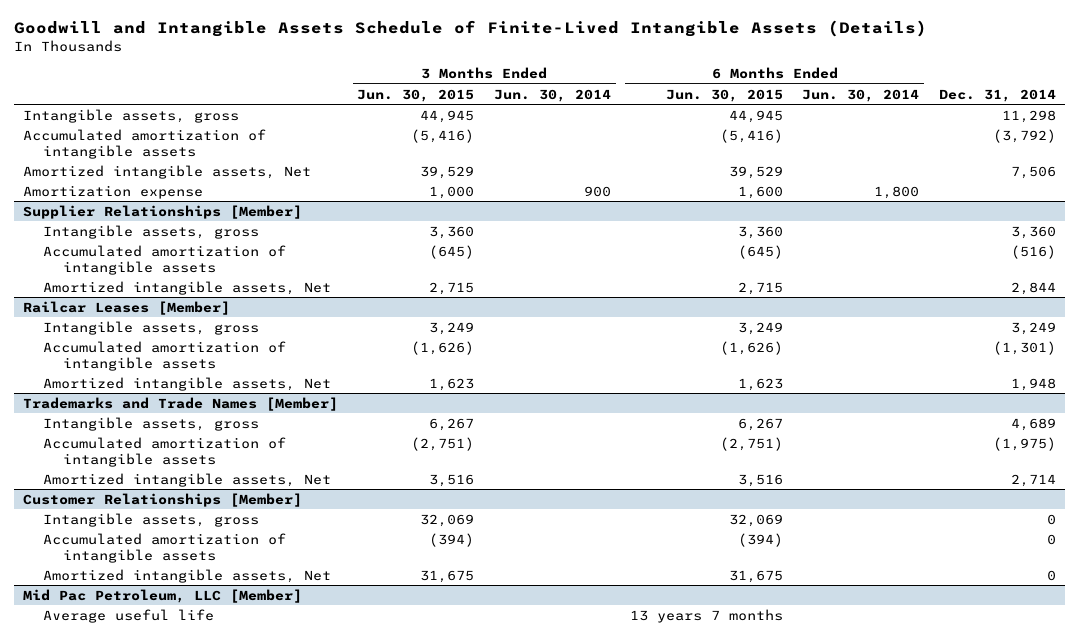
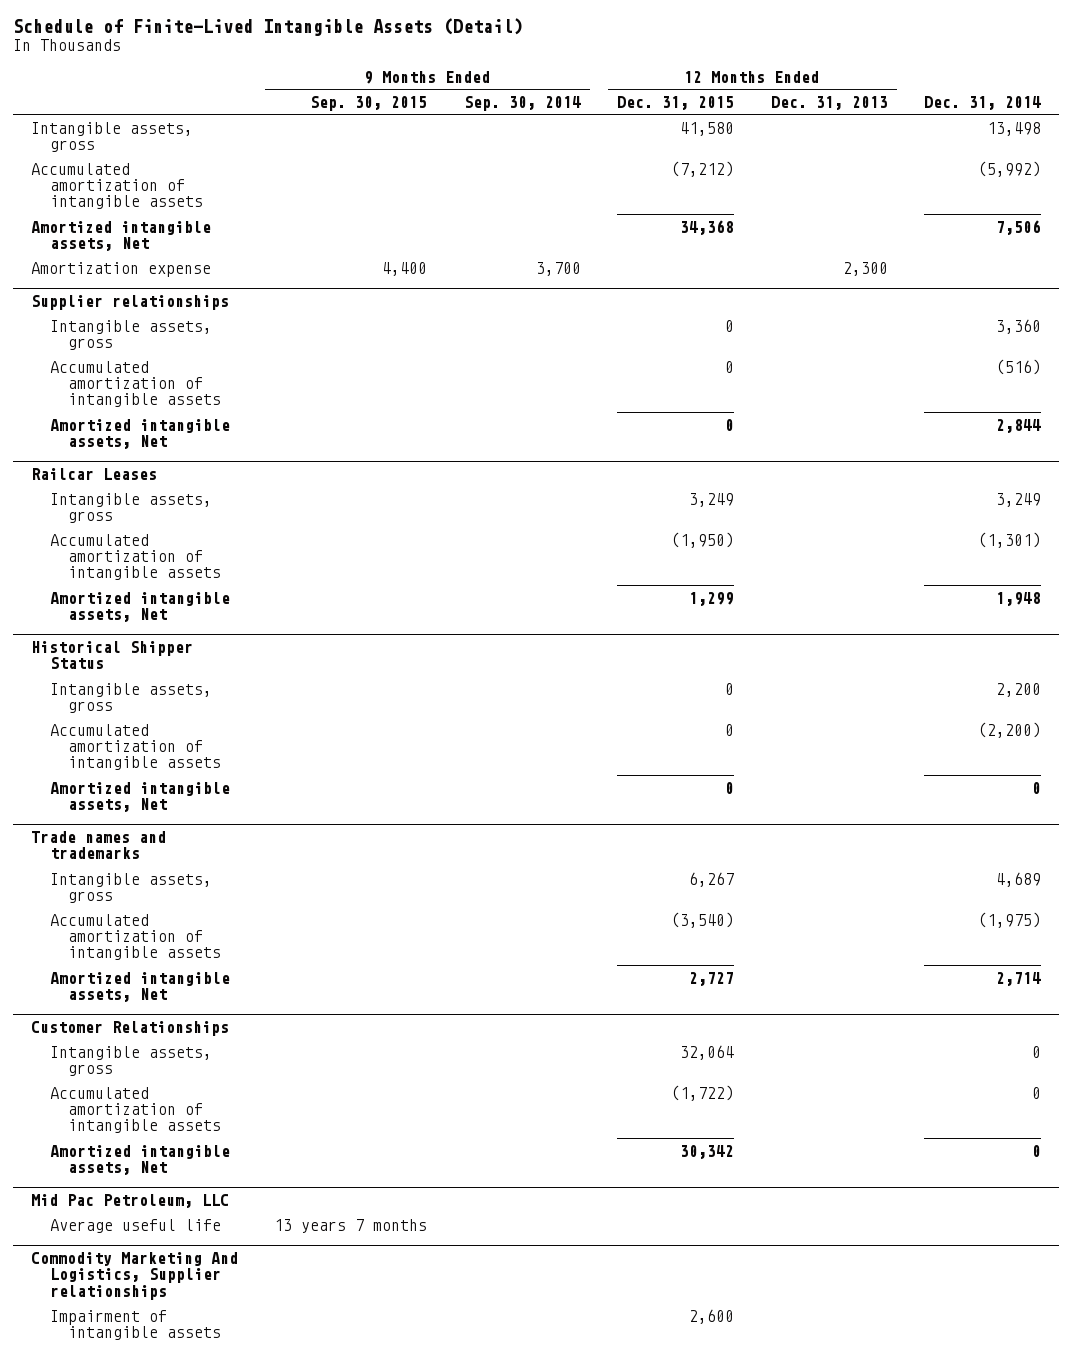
- Goodwill and Intangible Assets Schedule of Finite-Lived Intangible Assets (Details)
+ Schedule of Finite-Lived Intangible Assets (Detail)
- | 3 Months Ended Jun. 30, 2015 | 3 Months Ended Jun. 30, 2014 | 6 Months Ended Jun. 30, 2015 | 6 Months Ended Jun. 30, 2014 | Dec. 31, 2014
+ | 9 Months Ended Sep. 30, 2015 | 9 Months Ended Sep. 30, 2014 | 12 Months Ended Dec. 31, 2015 | 12 Months Ended Dec. 31, 2013 | Dec. 31, 2014
- Intangible assets, gross | 44,945 | | 44,945 | | 11,298
- Accumulated amortization of intangible assets | (5,416) | | (5,416) | | (3,792)
+ Intangible assets, gross | | | 41,580 | | 13,498
+ Accumulated amortization of intangible assets | | | (7,212) | | (5,992)
- Supplier Relationships [Member]
+ Supplier relationships
- Railcar Leases [Member]
+ Railcar Leases
- Trademarks and Trade Names [Member]
+ Historical Shipper Status
+ Intangible assets, gross | | | 0 | | 2,200
+ Accumulated amortization of intangible assets | | | 0 | | (2,200)
+ Amortized intangible assets, Net | | | 0 | | 0
+ Trade names and trademarks
- Customer Relationships [Member]
+ Customer Relationships
- Mid Pac Petroleum, LLC [Member]
+ Mid Pac Petroleum, LLC
+ Commodity Marketing And Logistics, Supplier relationships
+ Impairment of intangible assets | | | 2,600 | |

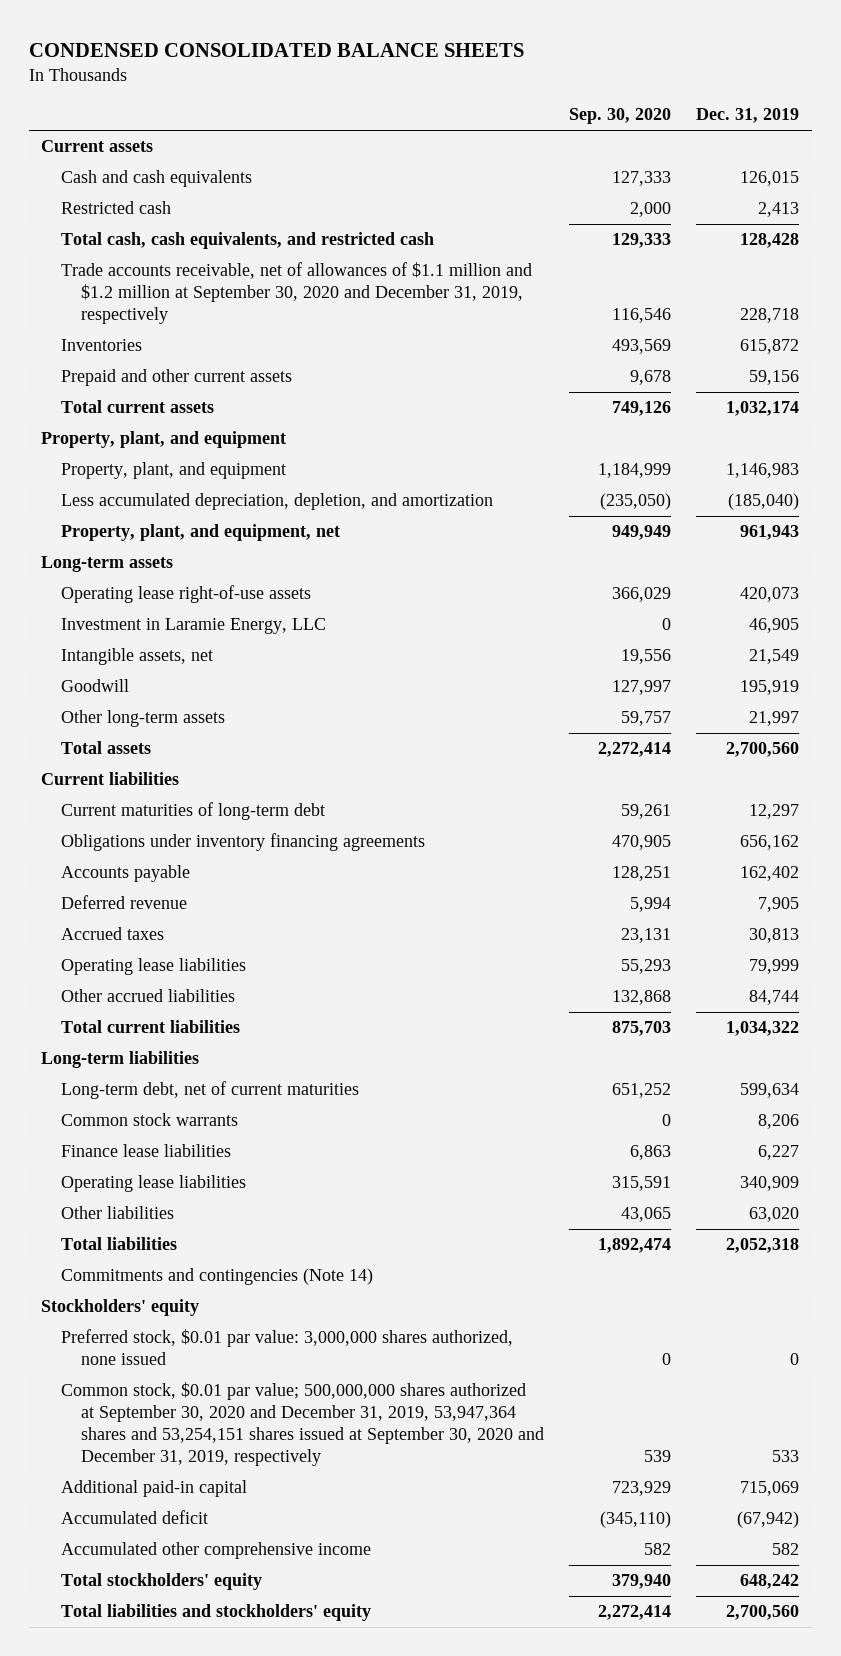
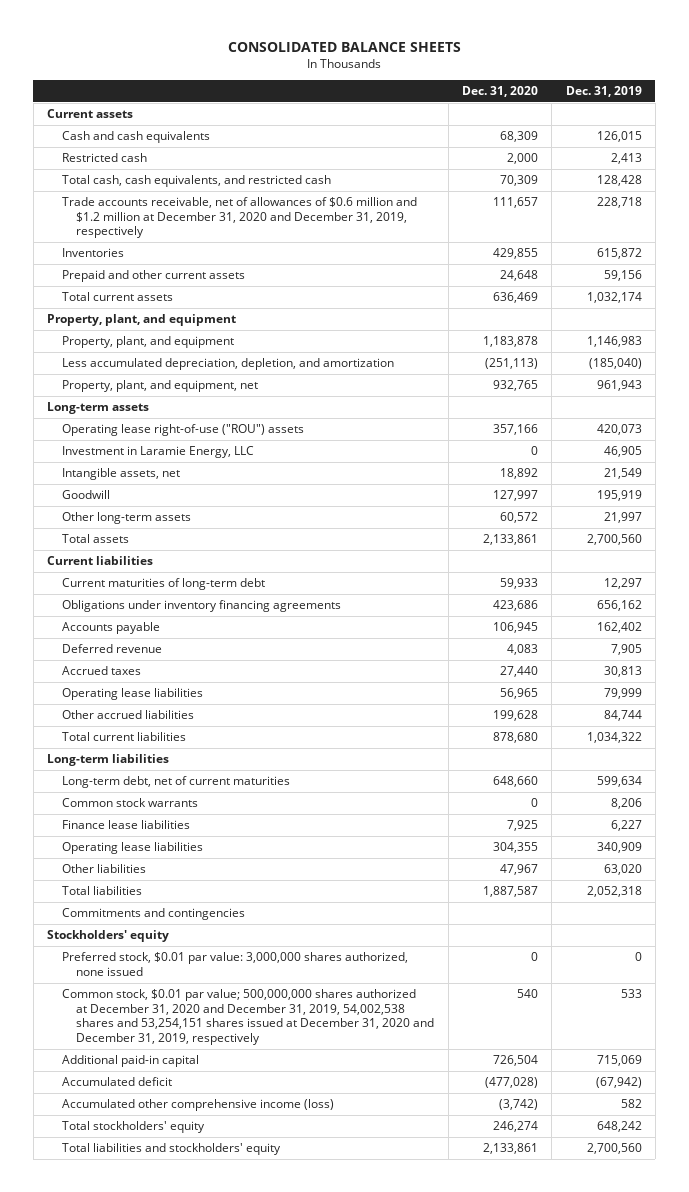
- CONDENSED CONSOLIDATED BALANCE SHEETS
+ CONSOLIDATED BALANCE SHEETS
- | Sep. 30, 2020 | Dec. 31, 2019
+ | Dec. 31, 2020 | Dec. 31, 2019
- Trade accounts receivable, net of allowances of $1.1 million and $1.2 million at September 30, 2020 and December 31, 2019, respectively | 116,546 | 228,718
+ Trade accounts receivable, net of allowances of $0.6 million and $1.2 million at December 31, 2020 and December 31, 2019, respectively | 111,657 | 228,718
- Operating lease right-of-use assets | 366,029 | 420,073
+ Operating lease right-of-use ("ROU") assets | 357,166 | 420,073
- Commitments and contingencies (Note 14)
+ Commitments and contingencies
- Common stock, $0.01 par value; 500,000,000 shares authorized at September 30, 2020 and December 31, 2019, 53,947,364 shares and 53,254,151 shares issued at September 30, 2020 and December 31, 2019, respectively | 539 | 533
+ Common stock, $0.01 par value; 500,000,000 shares authorized at December 31, 2020 and December 31, 2019, 54,002,538 shares and 53,254,151 shares issued at December 31, 2020 and December 31, 2019, respectively | 540 | 533
- Accumulated other comprehensive income | 582 | 582
+ Accumulated other comprehensive income (loss) | (3,742) | 582

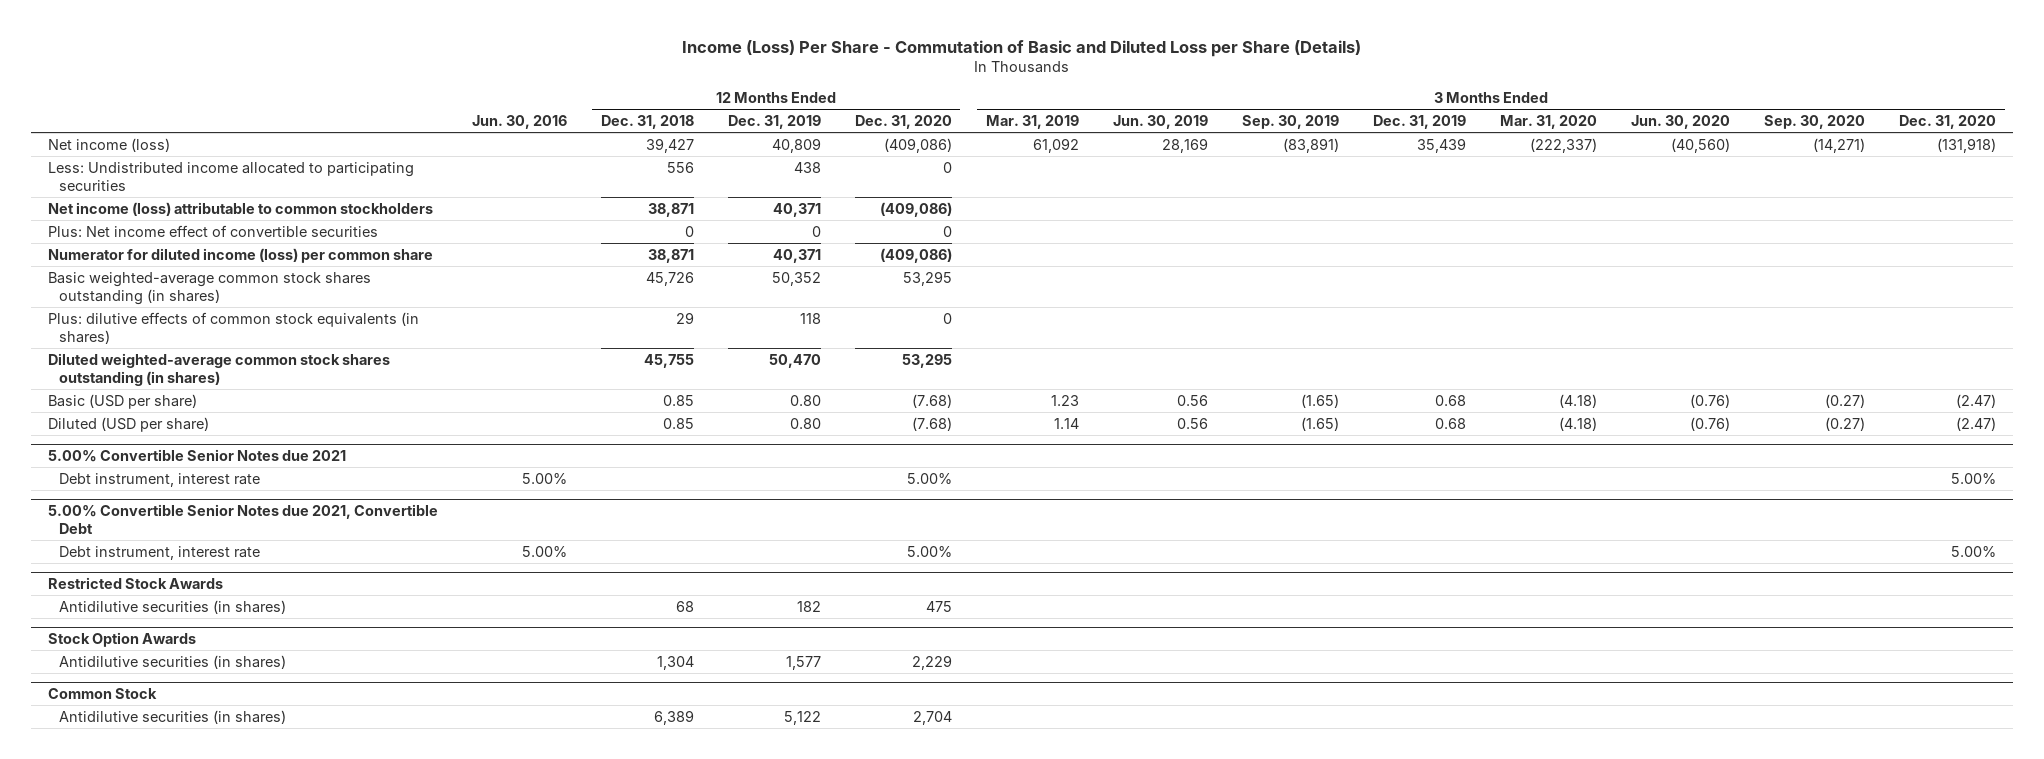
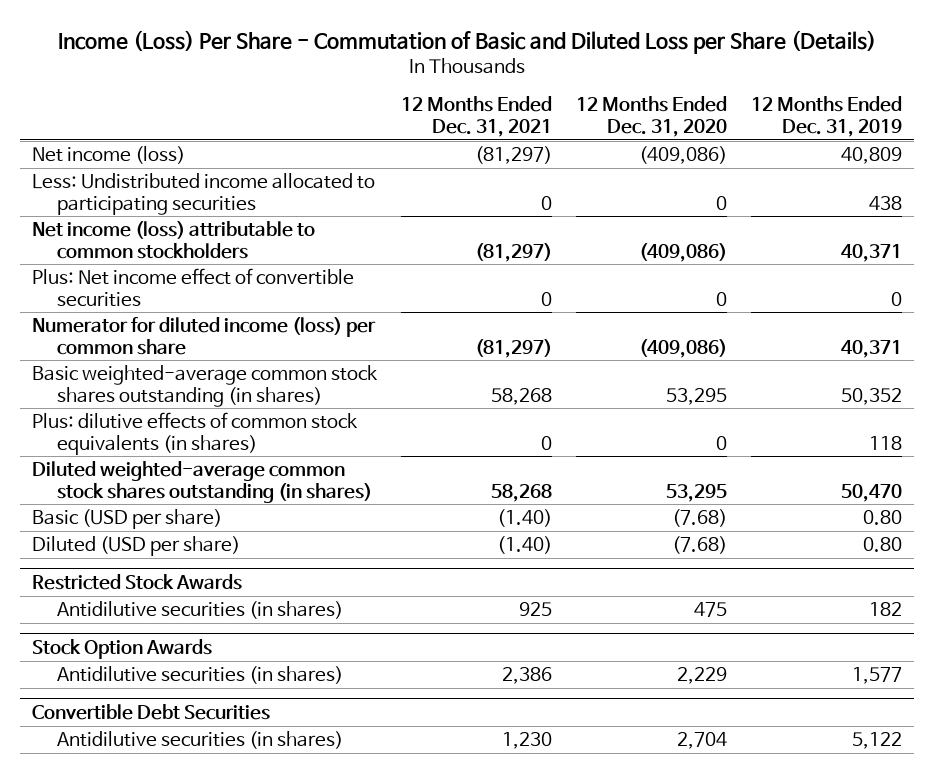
- | Jun. 30, 2016 | 12 Months Ended Dec. 31, 2018 | 12 Months Ended Dec. 31, 2019 | 12 Months Ended Dec. 31, 2020 | 3 Months Ended Mar. 31, 2019 | 3 Months Ended Jun. 30, 2019 | 3 Months Ended Sep. 30, 2019 | 3 Months Ended Dec. 31, 2019 | 3 Months Ended Mar. 31, 2020 | 3 Months Ended Jun. 30, 2020 | 3 Months Ended Sep. 30, 2020 | 3 Months Ended Dec. 31, 2020
+ | 12 Months Ended Dec. 31, 2021 | 12 Months Ended Dec. 31, 2020 | 12 Months Ended Dec. 31, 2019
- 5.00% Convertible Senior Notes due 2021
- Debt instrument, interest rate | 5.00% | | | 5.00% | | | | | | | | 5.00%
- 5.00% Convertible Senior Notes due 2021, Convertible Debt
- Debt instrument, interest rate | 5.00% | | | 5.00% | | | | | | | | 5.00%
- Common Stock
+ Convertible Debt Securities

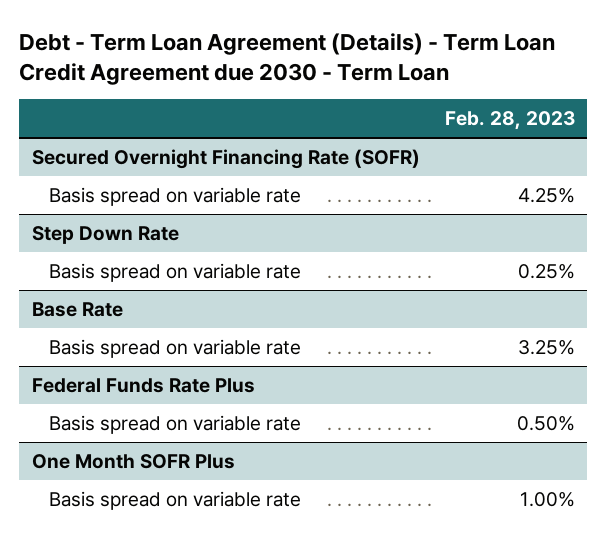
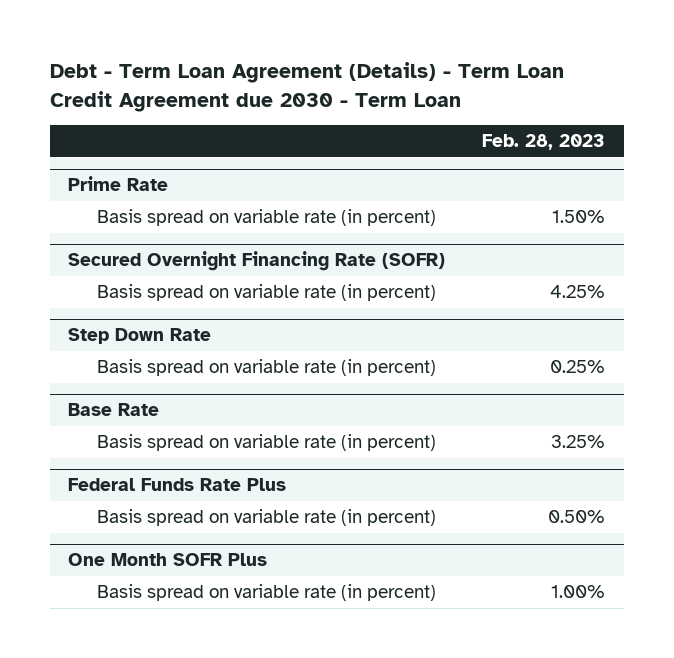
+ Prime Rate
+ Basis spread on variable rate (in percent) | 1.50%
@ Secured Overnight Financing Rate (SOFR)
- Basis spread on variable rate | 4.25%
+ Basis spread on variable rate (in percent) | 4.25%
@ Step Down Rate
- Basis spread on variable rate | 0.25%
+ Basis spread on variable rate (in percent) | 0.25%
@ Base Rate
- Basis spread on variable rate | 3.25%
+ Basis spread on variable rate (in percent) | 3.25%
@ Federal Funds Rate Plus
- Basis spread on variable rate | 0.50%
+ Basis spread on variable rate (in percent) | 0.50%
@ One Month SOFR Plus
- Basis spread on variable rate | 1.00%
+ Basis spread on variable rate (in percent) | 1.00%

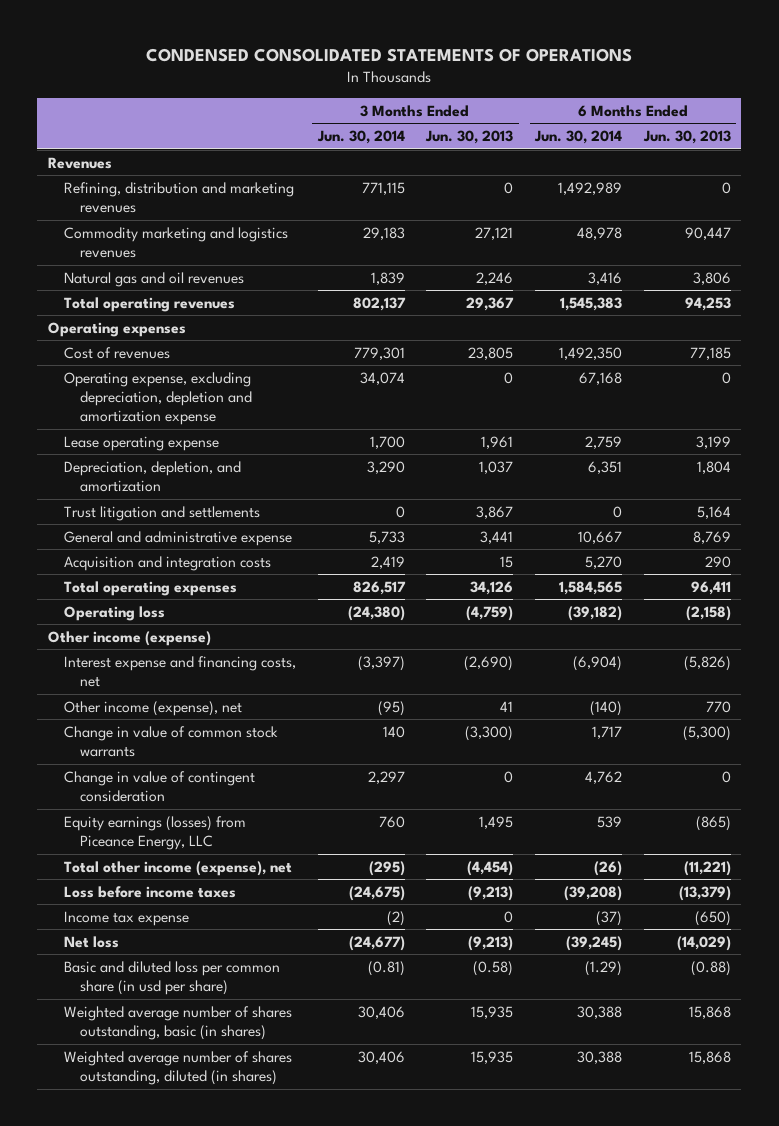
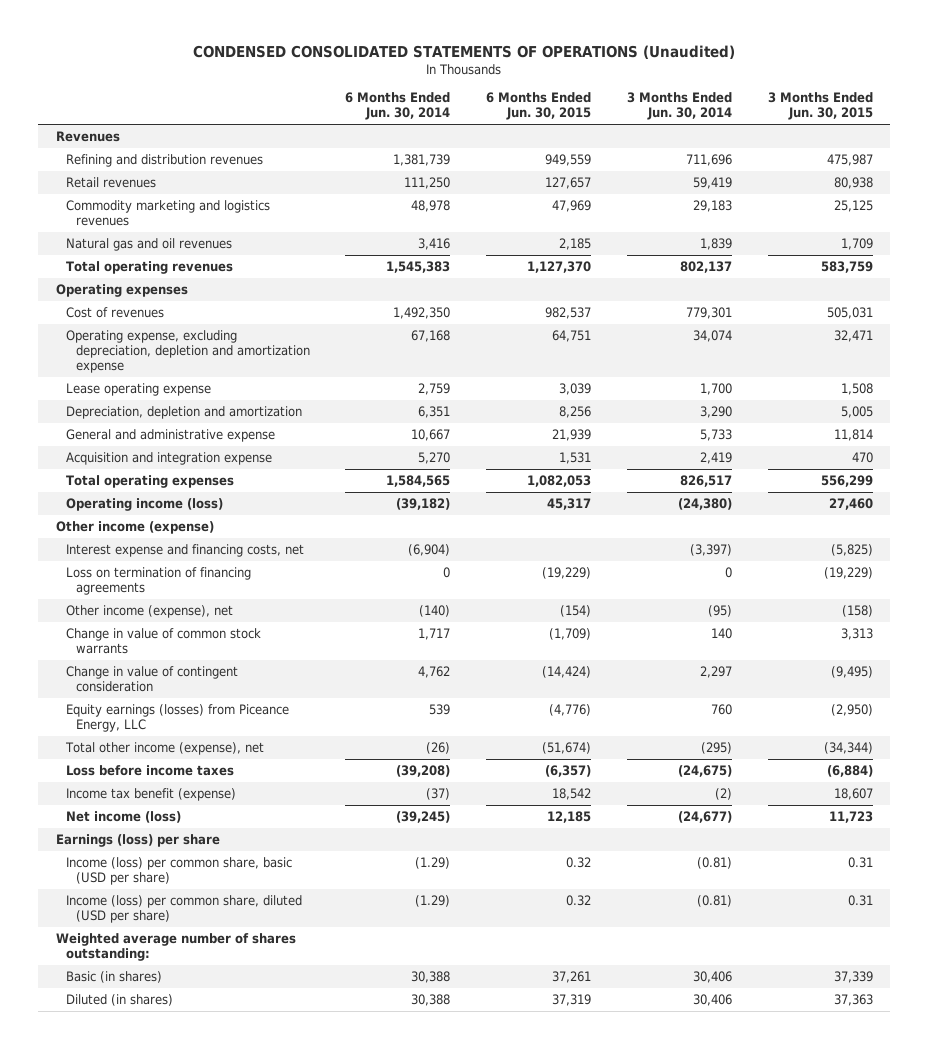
- CONDENSED CONSOLIDATED STATEMENTS OF OPERATIONS
+ CONDENSED CONSOLIDATED STATEMENTS OF OPERATIONS (Unaudited)
- | 3 Months Ended Jun. 30, 2014 | 3 Months Ended Jun. 30, 2013 | 6 Months Ended Jun. 30, 2014 | 6 Months Ended Jun. 30, 2013
+ | 6 Months Ended Jun. 30, 2014 | 6 Months Ended Jun. 30, 2015 | 3 Months Ended Jun. 30, 2014 | 3 Months Ended Jun. 30, 2015
- Refining, distribution and marketing revenues | 771,115 | 0 | 1,492,989 | 0
+ Refining and distribution revenues | 1,381,739 | 949,559 | 711,696 | 475,987
+ Retail revenues | 111,250 | 127,657 | 59,419 | 80,938
- Depreciation, depletion, and amortization | 3,290 | 1,037 | 6,351 | 1,804
- Trust litigation and settlements | 0 | 3,867 | 0 | 5,164
+ Depreciation, depletion and amortization | 6,351 | 8,256 | 3,290 | 5,005
- Acquisition and integration costs | 2,419 | 15 | 5,270 | 290
+ Acquisition and integration expense | 5,270 | 1,531 | 2,419 | 470
- Operating loss | (24,380) | (4,759) | (39,182) | (2,158)
+ Operating income (loss) | (39,182) | 45,317 | (24,380) | 27,460
+ Loss on termination of financing agreements | 0 | (19,229) | 0 | (19,229)
- Income tax expense | (2) | 0 | (37) | (650)
- Net loss | (24,677) | (9,213) | (39,245) | (14,029)
- Basic and diluted loss per common share (in usd per share) | (0.81) | (0.58) | (1.29) | (0.88)
- Weighted average number of shares outstanding, basic (in shares) | 30,406 | 15,935 | 30,388 | 15,868
- Weighted average number of shares outstanding, diluted (in shares) | 30,406 | 15,935 | 30,388 | 15,868
+ Income tax benefit (expense) | (37) | 18,542 | (2) | 18,607
+ Net income (loss) | (39,245) | 12,185 | (24,677) | 11,723
+ Earnings (loss) per share
+ Income (loss) per common share, basic (USD per share) | (1.29) | 0.32 | (0.81) | 0.31
+ Income (loss) per common share, diluted (USD per share) | (1.29) | 0.32 | (0.81) | 0.31
+ Weighted average number of shares outstanding:
+ Basic (in shares) | 30,388 | 37,261 | 30,406 | 37,339
+ Diluted (in shares) | 30,388 | 37,319 | 30,406 | 37,363

